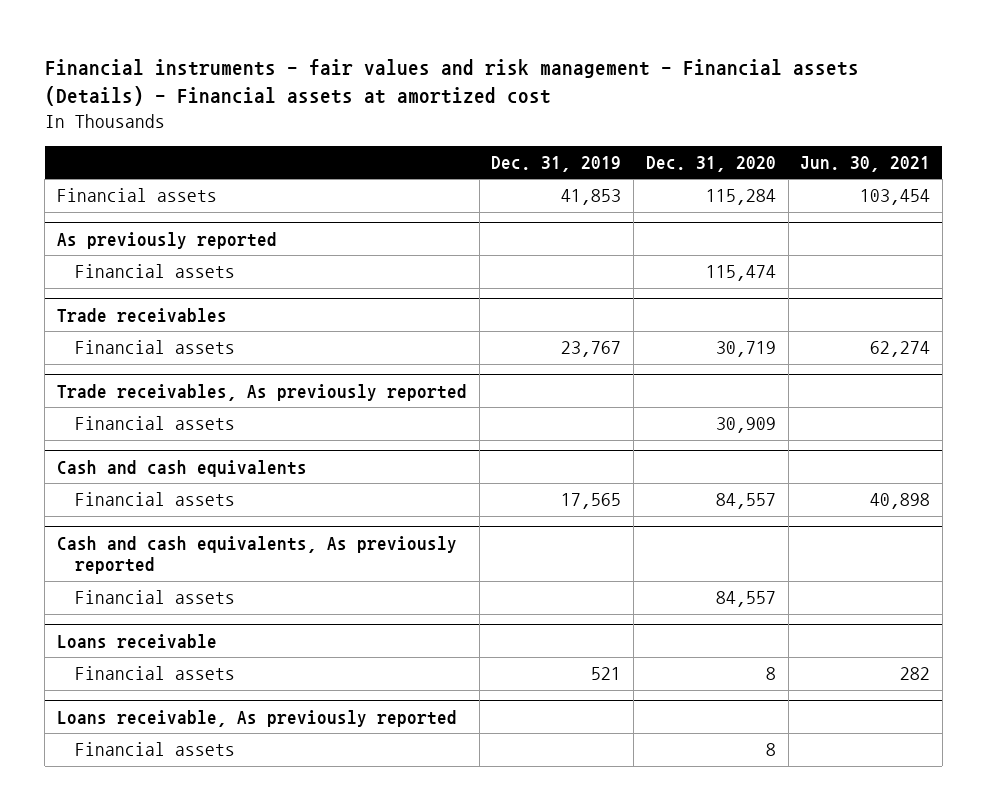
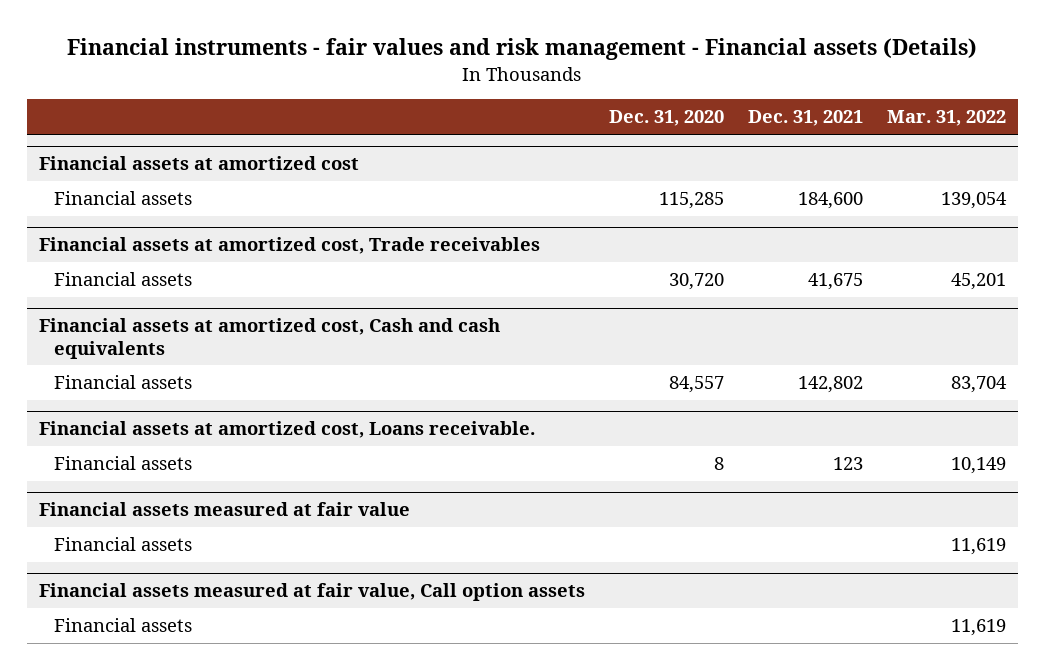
- Financial instruments - fair values and risk management - Financial assets (Details) - Financial assets at amortized cost
+ Financial instruments - fair values and risk management - Financial assets (Details)
- | Dec. 31, 2019 | Dec. 31, 2020 | Jun. 30, 2021
+ | Dec. 31, 2020 | Dec. 31, 2021 | Mar. 31, 2022
- Financial assets | 41,853 | 115,284 | 103,454
- As previously reported
- Financial assets | | 115,474 |
- Trade receivables
- Financial assets | 23,767 | 30,719 | 62,274
- Trade receivables, As previously reported
- Financial assets | | 30,909 |
- Cash and cash equivalents
- Financial assets | 17,565 | 84,557 | 40,898
- Cash and cash equivalents, As previously reported
+ Financial assets at amortized cost
+ Financial assets | 115,285 | 184,600 | 139,054
+ Financial assets at amortized cost, Trade receivables
+ Financial assets | 30,720 | 41,675 | 45,201
+ Financial assets at amortized cost, Cash and cash equivalents
- Loans receivable
- Financial assets | 521 | 8 | 282
- Loans receivable, As previously reported
+ Financial assets at amortized cost, Loans receivable.
+ Financial assets measured at fair value
+ Financial assets | | | 11,619
+ Financial assets measured at fair value, Call option assets
+ Financial assets | | | 11,619

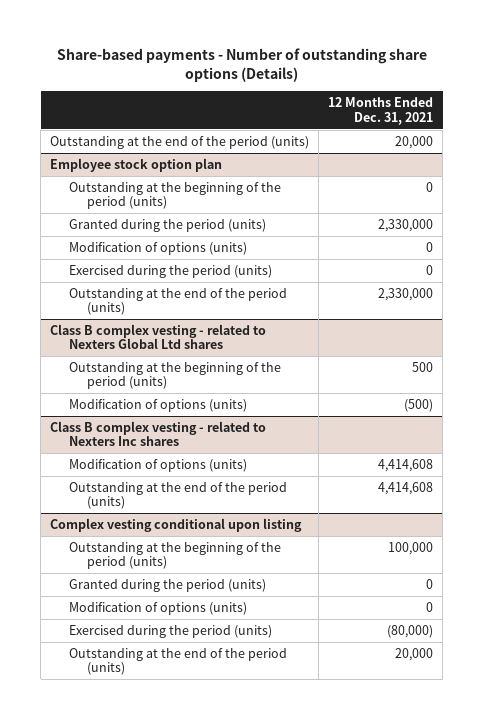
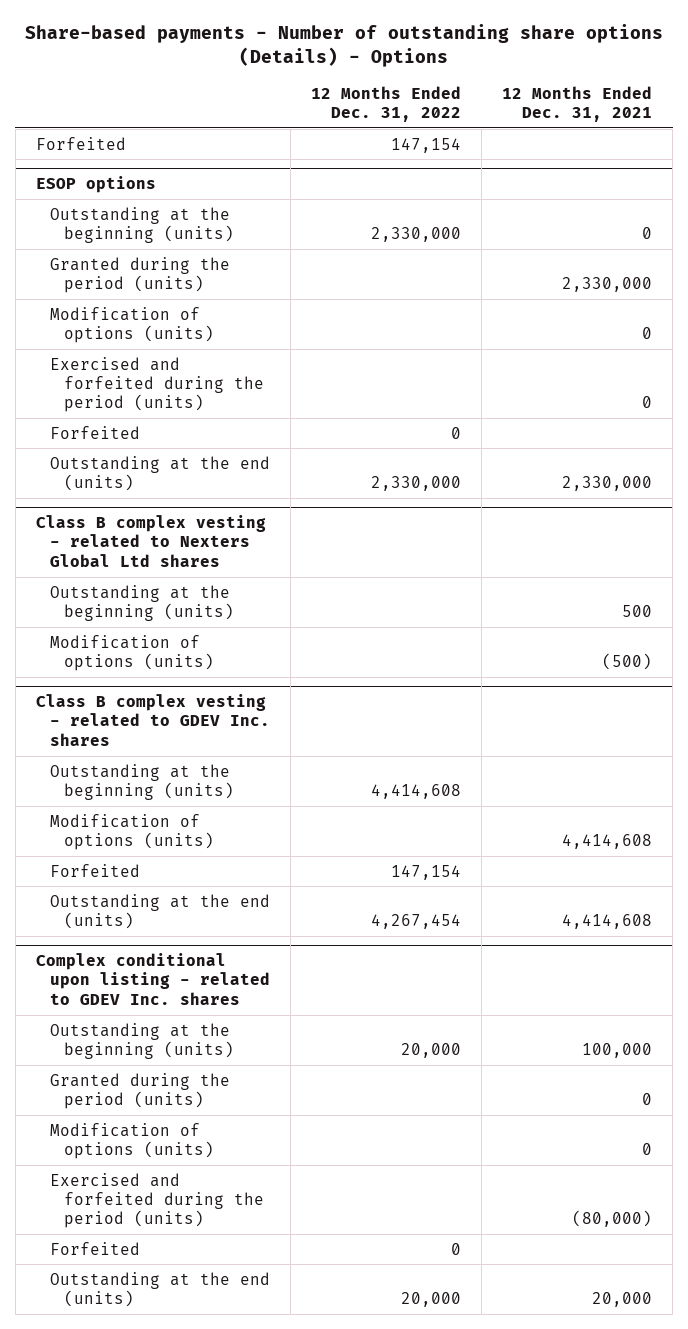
- Share-based payments - Number of outstanding share options (Details)
+ Share-based payments - Number of outstanding share options (Details) - Options
- | 12 Months Ended Dec. 31, 2021
+ | 12 Months Ended Dec. 31, 2022 | 12 Months Ended Dec. 31, 2021
- Outstanding at the end of the period (units) | 20,000
- Employee stock option plan
- Outstanding at the beginning of the period (units) | 0
+ Forfeited | 147,154 |
+ ESOP options
+ Outstanding at the beginning (units) | 2,330,000 | 0
- Exercised during the period (units) | 0
- Outstanding at the end of the period (units) | 2,330,000
+ Exercised and forfeited during the period (units) | | 0
+ Forfeited | 0 |
+ Outstanding at the end (units) | 2,330,000 | 2,330,000
@ Class B complex vesting - related to Nexters Global Ltd shares
- Outstanding at the beginning of the period (units) | 500
+ Outstanding at the beginning (units) | | 500
- Class B complex vesting - related to Nexters Inc shares
+ Class B complex vesting - related to GDEV Inc. shares
+ Outstanding at the beginning (units) | 4,414,608 |
- Outstanding at the end of the period (units) | 4,414,608
- Complex vesting conditional upon listing
- Outstanding at the beginning of the period (units) | 100,000
+ Forfeited | 147,154 |
+ Outstanding at the end (units) | 4,267,454 | 4,414,608
+ Complex conditional upon listing - related to GDEV Inc. shares
+ Outstanding at the beginning (units) | 20,000 | 100,000
- Exercised during the period (units) | (80,000)
- Outstanding at the end of the period (units) | 20,000
+ Exercised and forfeited during the period (units) | | (80,000)
+ Forfeited | 0 |
+ Outstanding at the end (units) | 20,000 | 20,000

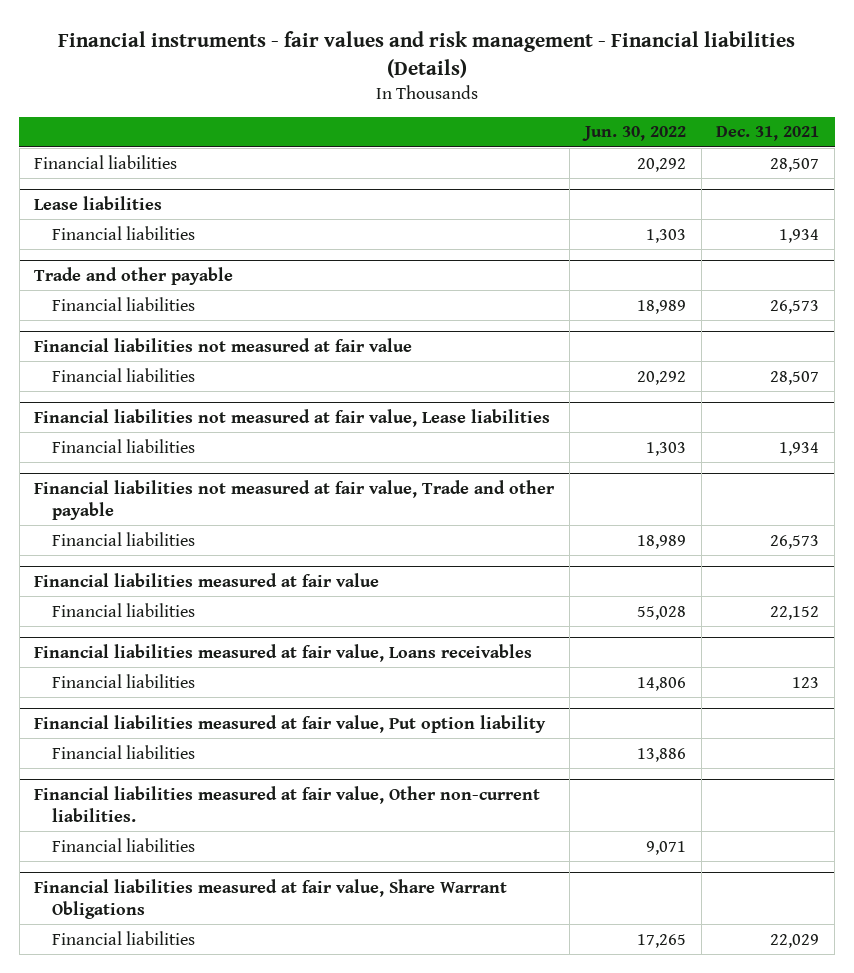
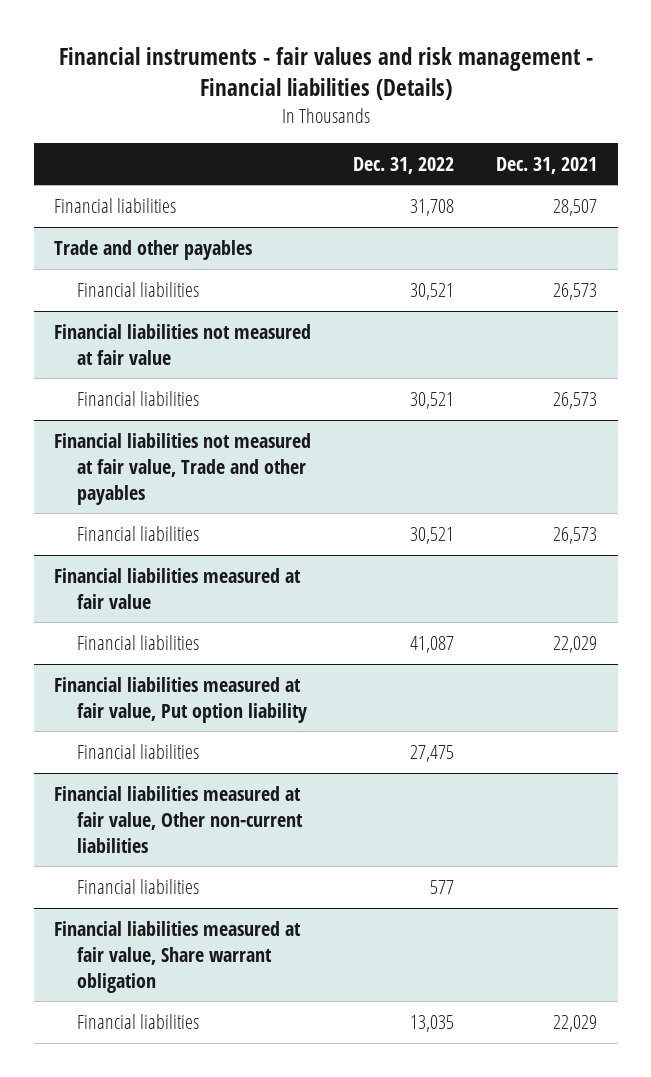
- | Jun. 30, 2022 | Dec. 31, 2021
+ | Dec. 31, 2022 | Dec. 31, 2021
- Lease liabilities
- Financial liabilities | 1,303 | 1,934
- Trade and other payable
+ Trade and other payables
@ Financial liabilities not measured at fair value
- Financial liabilities | 20,292 | 28,507
- Financial liabilities not measured at fair value, Lease liabilities
- Financial liabilities | 1,303 | 1,934
- Financial liabilities not measured at fair value, Trade and other payable
+ Financial liabilities not measured at fair value, Trade and other payables
+ Financial liabilities | 30,521 | 26,573
@ Financial liabilities measured at fair value
- Financial liabilities | 55,028 | 22,152
- Financial liabilities measured at fair value, Loans receivables
- Financial liabilities | 14,806 | 123
@ Financial liabilities measured at fair value
+ Financial liabilities | 41,087 | 22,029
- Financial liabilities measured at fair value, Other non-current liabilities.
+ Financial liabilities measured at fair value, Other non-current liabilities
- Financial liabilities measured at fair value, Share Warrant Obligations
+ Financial liabilities measured at fair value, Share warrant obligation

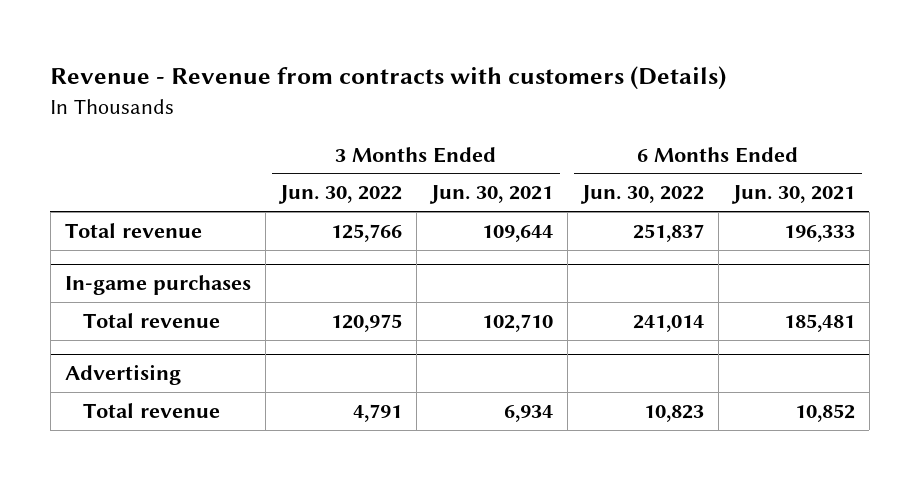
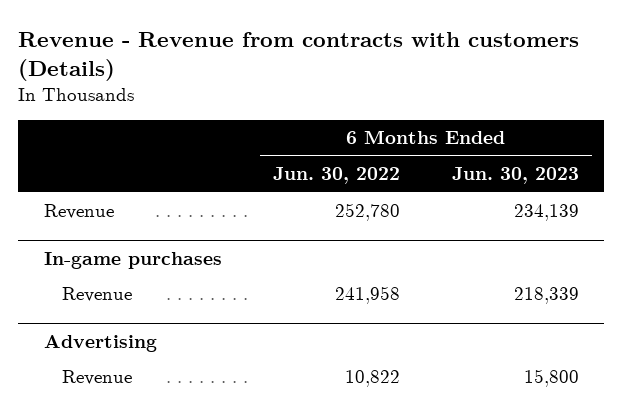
- | 3 Months Ended Jun. 30, 2022 | 3 Months Ended Jun. 30, 2021 | 6 Months Ended Jun. 30, 2022 | 6 Months Ended Jun. 30, 2021
+ | 6 Months Ended Jun. 30, 2022 | 6 Months Ended Jun. 30, 2023
- Total revenue | 125,766 | 109,644 | 251,837 | 196,333
+ Revenue | 252,780 | 234,139
@ In-game purchases
- Total revenue | 120,975 | 102,710 | 241,014 | 185,481
+ Revenue | 241,958 | 218,339
@ Advertising
- Total revenue | 4,791 | 6,934 | 10,823 | 10,852
+ Revenue | 10,822 | 15,800

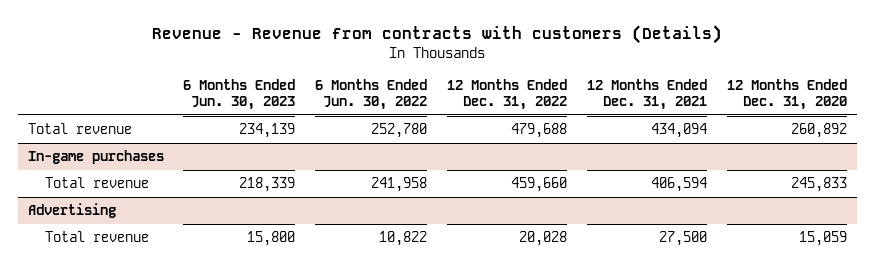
- | 6 Months Ended Jun. 30, 2022 | 6 Months Ended Jun. 30, 2023
+ | 6 Months Ended Jun. 30, 2023 | 6 Months Ended Jun. 30, 2022 | 12 Months Ended Dec. 31, 2022 | 12 Months Ended Dec. 31, 2021 | 12 Months Ended Dec. 31, 2020
- Revenue | 252,780 | 234,139
+ Total revenue | 234,139 | 252,780 | 479,688 | 434,094 | 260,892
@ In-game purchases
- Revenue | 241,958 | 218,339
+ Total revenue | 218,339 | 241,958 | 459,660 | 406,594 | 245,833
@ Advertising
- Revenue | 10,822 | 15,800
+ Total revenue | 15,800 | 10,822 | 20,028 | 27,500 | 15,059

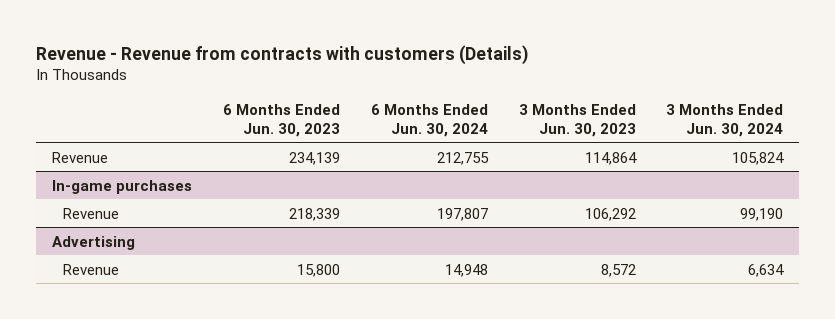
- | 6 Months Ended Jun. 30, 2023 | 6 Months Ended Jun. 30, 2022 | 12 Months Ended Dec. 31, 2022 | 12 Months Ended Dec. 31, 2021 | 12 Months Ended Dec. 31, 2020
+ | 6 Months Ended Jun. 30, 2023 | 6 Months Ended Jun. 30, 2024 | 3 Months Ended Jun. 30, 2023 | 3 Months Ended Jun. 30, 2024
- Total revenue | 234,139 | 252,780 | 479,688 | 434,094 | 260,892
+ Revenue | 234,139 | 212,755 | 114,864 | 105,824
@ In-game purchases
- Total revenue | 218,339 | 241,958 | 459,660 | 406,594 | 245,833
+ Revenue | 218,339 | 197,807 | 106,292 | 99,190
@ Advertising
- Total revenue | 15,800 | 10,822 | 20,028 | 27,500 | 15,059
+ Revenue | 15,800 | 14,948 | 8,572 | 6,634

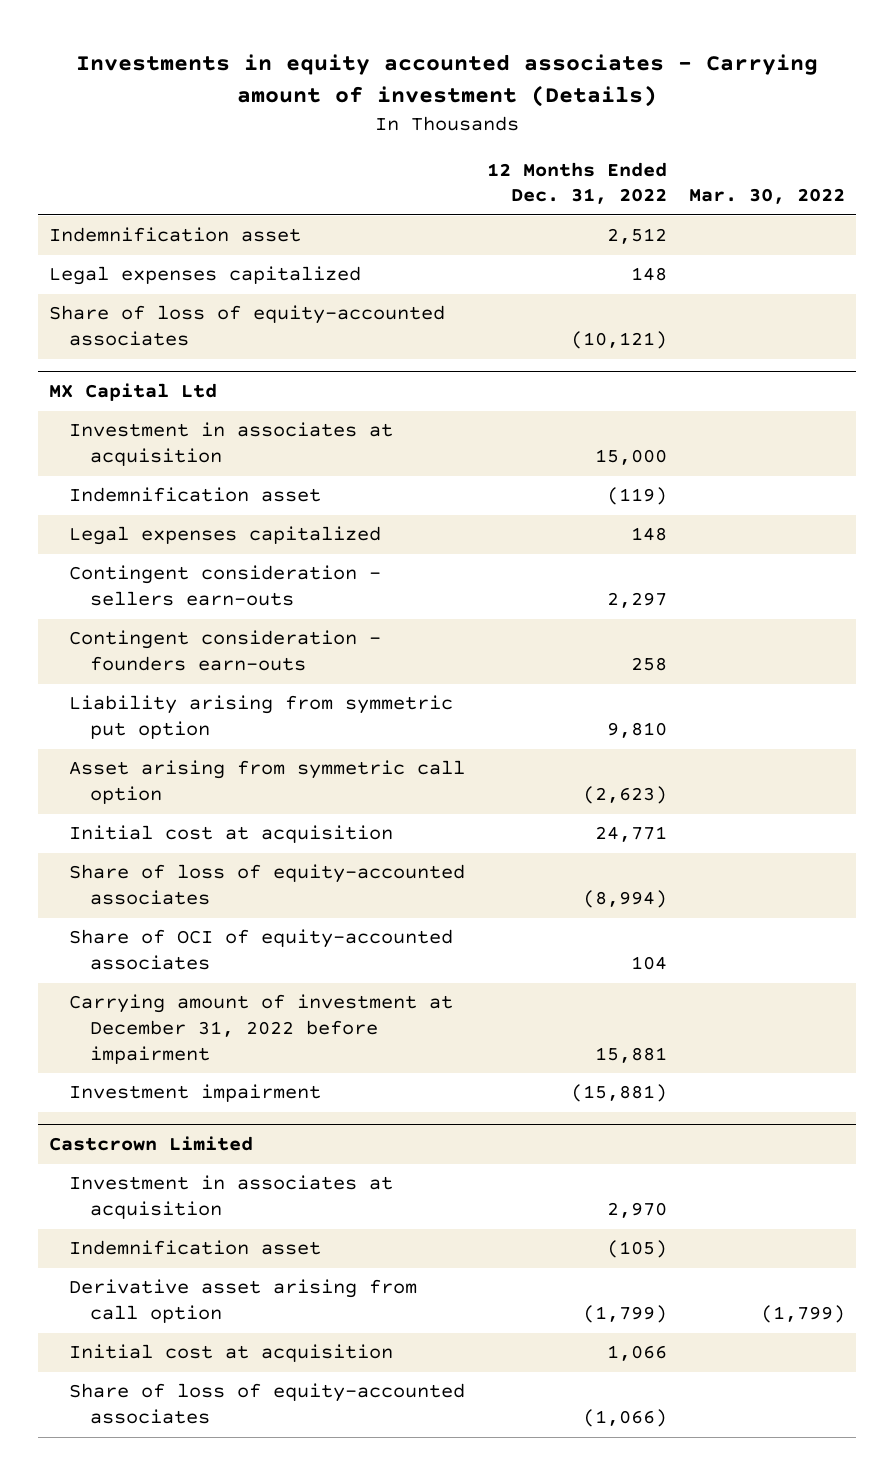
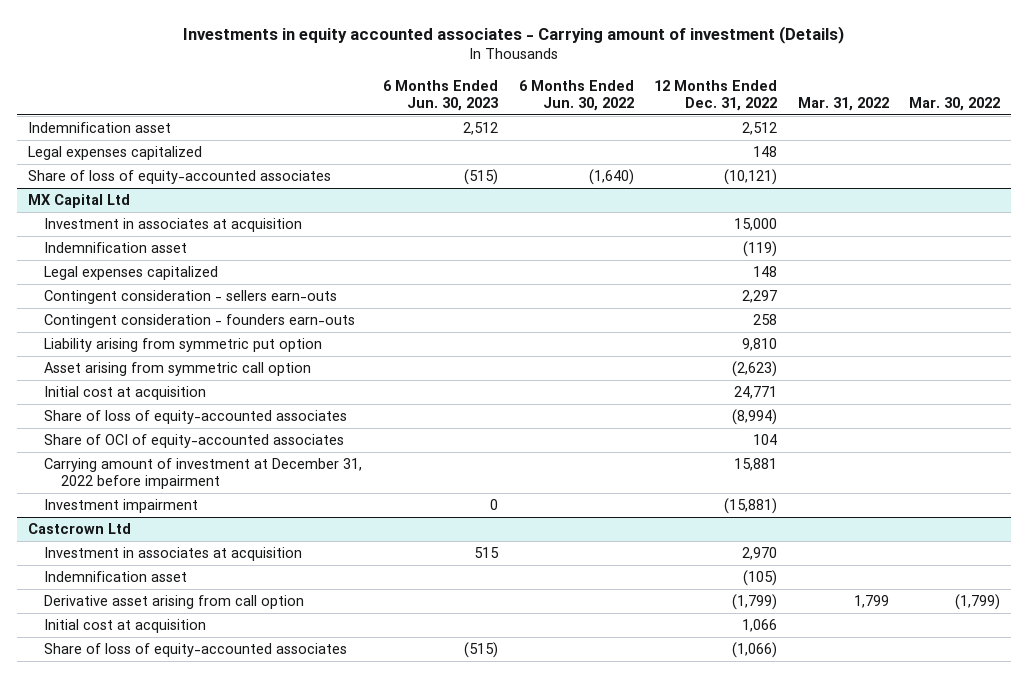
- | 12 Months Ended Dec. 31, 2022 | Mar. 30, 2022
+ | 6 Months Ended Jun. 30, 2023 | 6 Months Ended Jun. 30, 2022 | 12 Months Ended Dec. 31, 2022 | Mar. 31, 2022 | Mar. 30, 2022
- Castcrown Limited
+ Castcrown Ltd

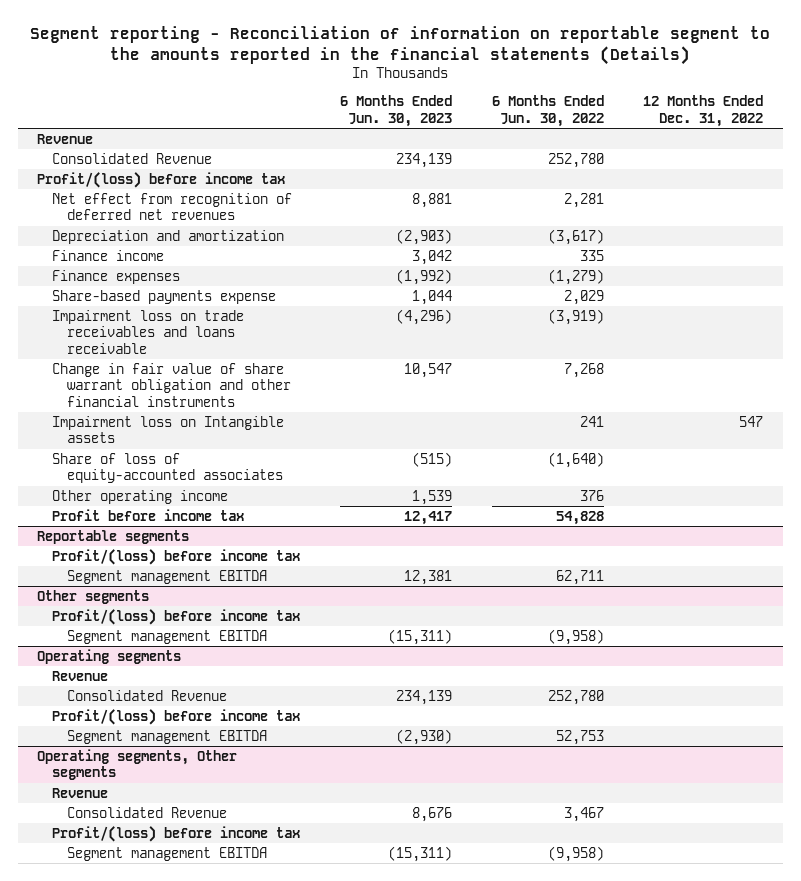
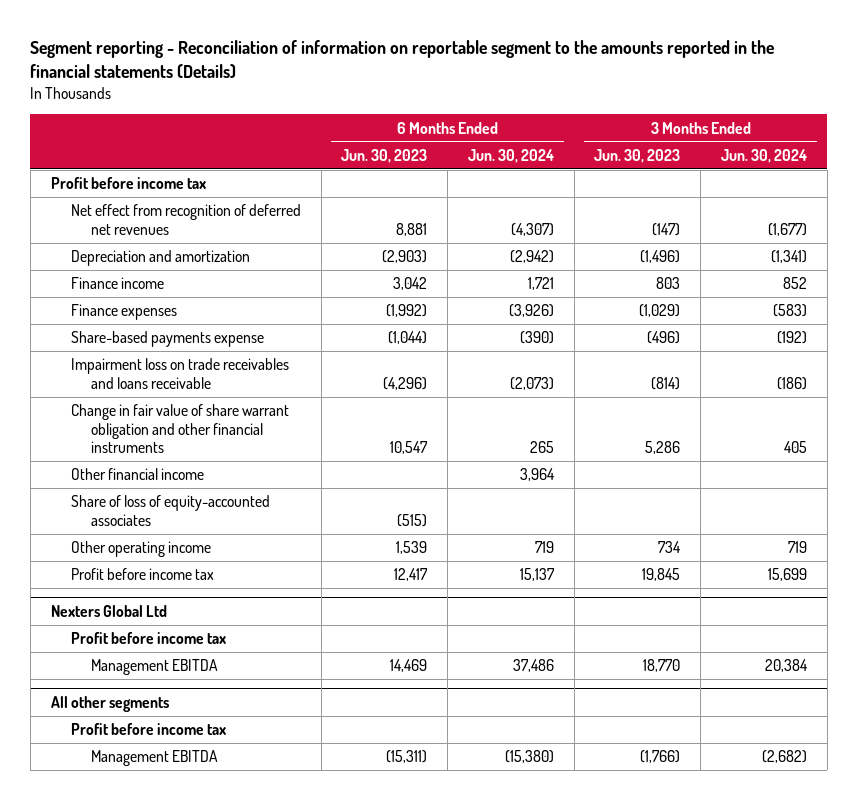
- | 6 Months Ended Jun. 30, 2023 | 6 Months Ended Jun. 30, 2022 | 12 Months Ended Dec. 31, 2022
+ | 6 Months Ended Jun. 30, 2023 | 6 Months Ended Jun. 30, 2024 | 3 Months Ended Jun. 30, 2023 | 3 Months Ended Jun. 30, 2024
- Revenue
- Consolidated Revenue | 234,139 | 252,780 |
- Profit/(loss) before income tax
+ Profit before income tax
- Share-based payments expense | 1,044 | 2,029 |
+ Share-based payments expense | (1,044) | (390) | (496) | (192)
- Impairment loss on Intangible assets | | 241 | 547
+ Other financial income | | 3,964 | |
- Reportable segments
- Profit/(loss) before income tax
- Segment management EBITDA | 12,381 | 62,711 |
- Other segments
- Profit/(loss) before income tax
- Segment management EBITDA | (15,311) | (9,958) |
- Operating segments
- Revenue
- Consolidated Revenue | 234,139 | 252,780 |
- Profit/(loss) before income tax
- Segment management EBITDA | (2,930) | 52,753 |
- Operating segments, Other segments
- Revenue
- Consolidated Revenue | 8,676 | 3,467 |
- Profit/(loss) before income tax
- Segment management EBITDA | (15,311) | (9,958) |
+ Nexters Global Ltd
+ Profit before income tax
+ Management EBITDA | 14,469 | 37,486 | 18,770 | 20,384
+ All other segments
+ Profit before income tax
+ Management EBITDA | (15,311) | (15,380) | (1,766) | (2,682)

